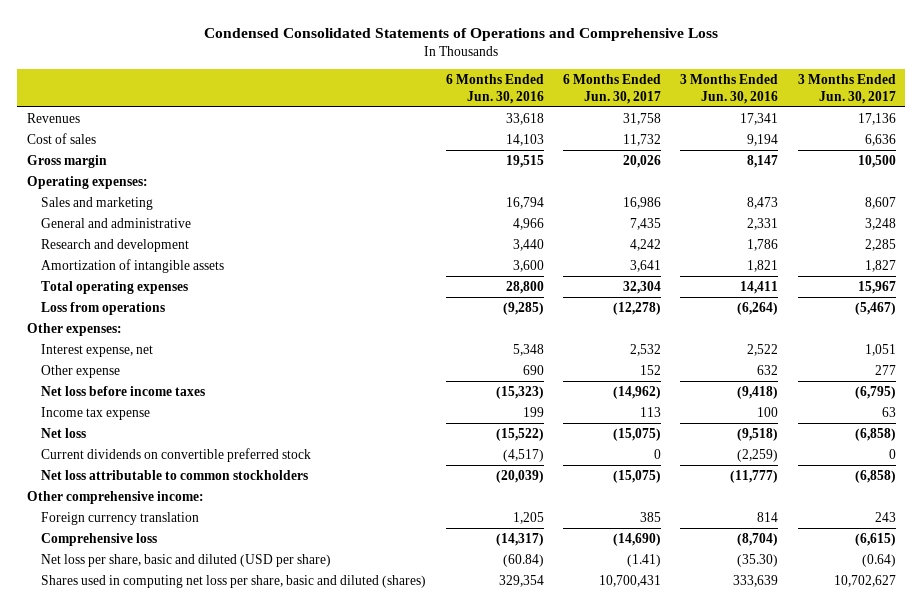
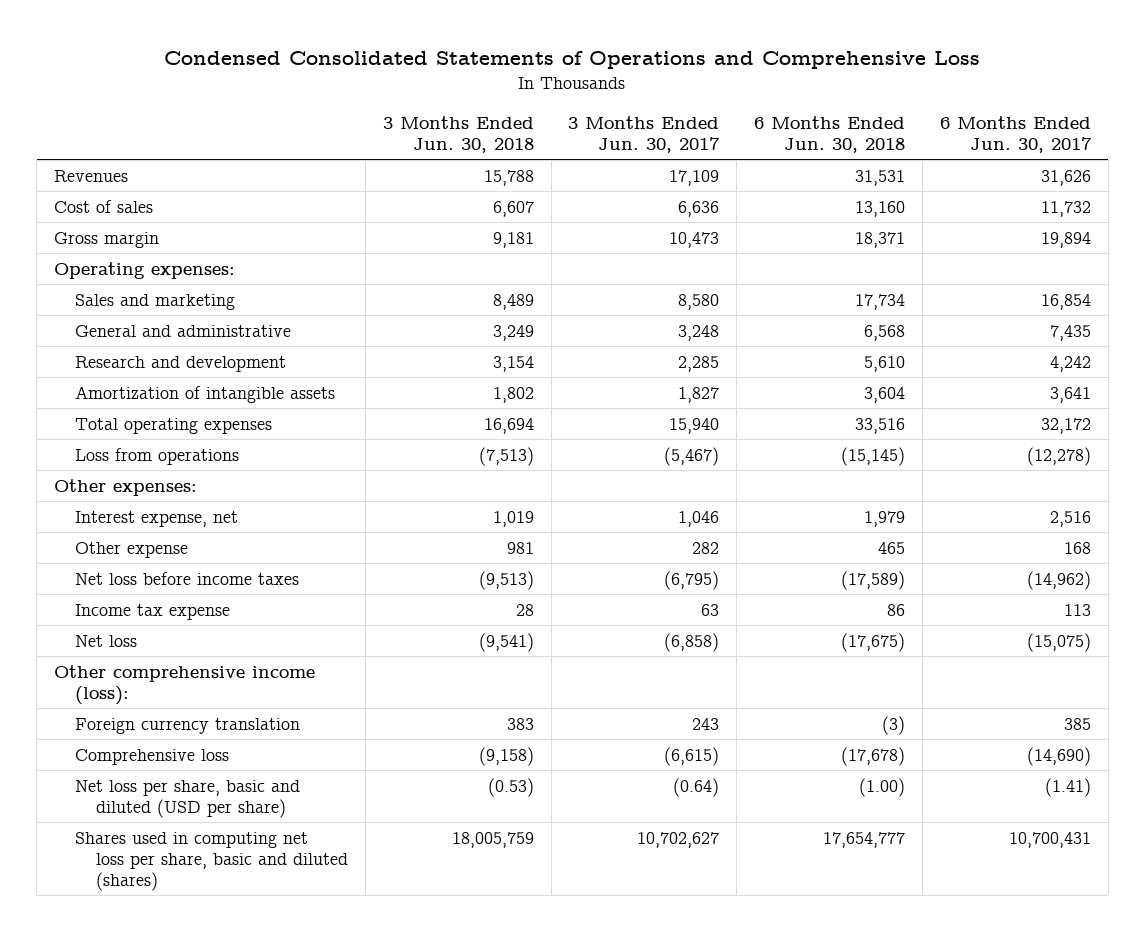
- | 6 Months Ended Jun. 30, 2016 | 6 Months Ended Jun. 30, 2017 | 3 Months Ended Jun. 30, 2016 | 3 Months Ended Jun. 30, 2017
+ | 3 Months Ended Jun. 30, 2018 | 3 Months Ended Jun. 30, 2017 | 6 Months Ended Jun. 30, 2018 | 6 Months Ended Jun. 30, 2017
- Revenues | 33,618 | 31,758 | 17,341 | 17,136
+ Revenues | 15,788 | 17,109 | 31,531 | 31,626
- Gross margin | 19,515 | 20,026 | 8,147 | 10,500
+ Gross margin | 9,181 | 10,473 | 18,371 | 19,894
- Sales and marketing | 16,794 | 16,986 | 8,473 | 8,607
+ Sales and marketing | 8,489 | 8,580 | 17,734 | 16,854
- Total operating expenses | 28,800 | 32,304 | 14,411 | 15,967
+ Total operating expenses | 16,694 | 15,940 | 33,516 | 32,172
- Interest expense, net | 5,348 | 2,532 | 2,522 | 1,051
- Other expense | 690 | 152 | 632 | 277
+ Interest expense, net | 1,019 | 1,046 | 1,979 | 2,516
+ Other expense | 981 | 282 | 465 | 168
- Current dividends on convertible preferred stock | (4,517) | 0 | (2,259) | 0
- Net loss attributable to common stockholders | (20,039) | (15,075) | (11,777) | (6,858)
- Other comprehensive income:
+ Other comprehensive income (loss):

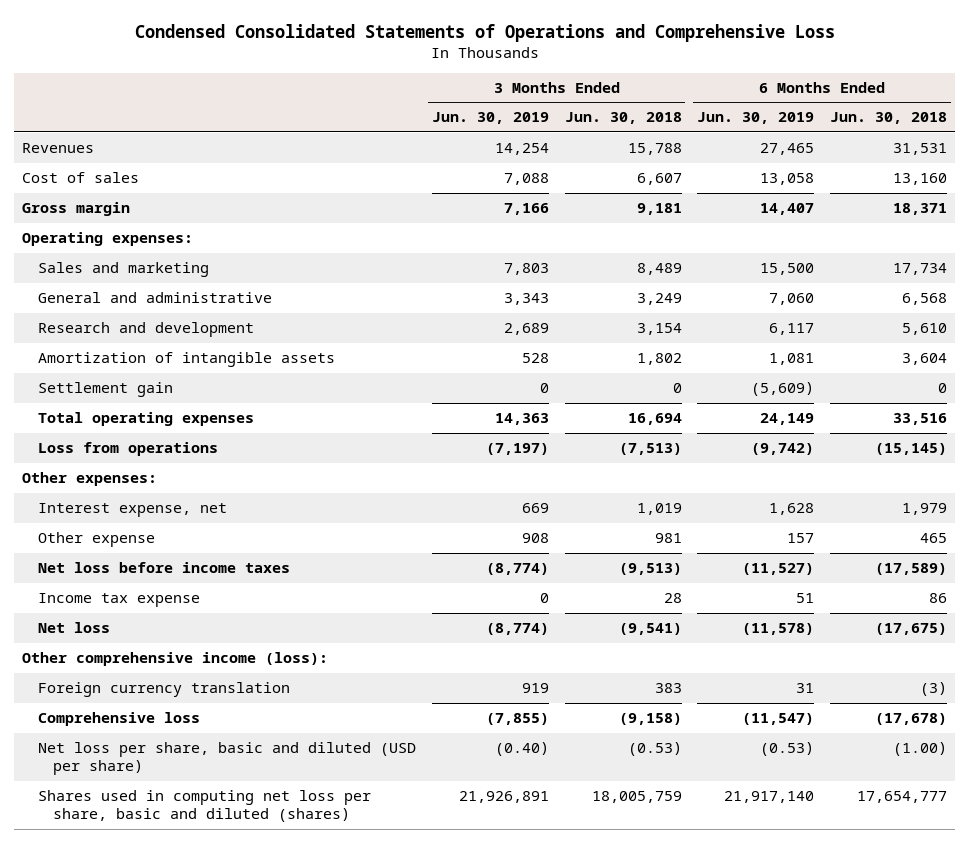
- | 3 Months Ended Jun. 30, 2018 | 3 Months Ended Jun. 30, 2017 | 6 Months Ended Jun. 30, 2018 | 6 Months Ended Jun. 30, 2017
+ | 3 Months Ended Jun. 30, 2019 | 3 Months Ended Jun. 30, 2018 | 6 Months Ended Jun. 30, 2019 | 6 Months Ended Jun. 30, 2018
+ Settlement gain | 0 | 0 | (5,609) | 0

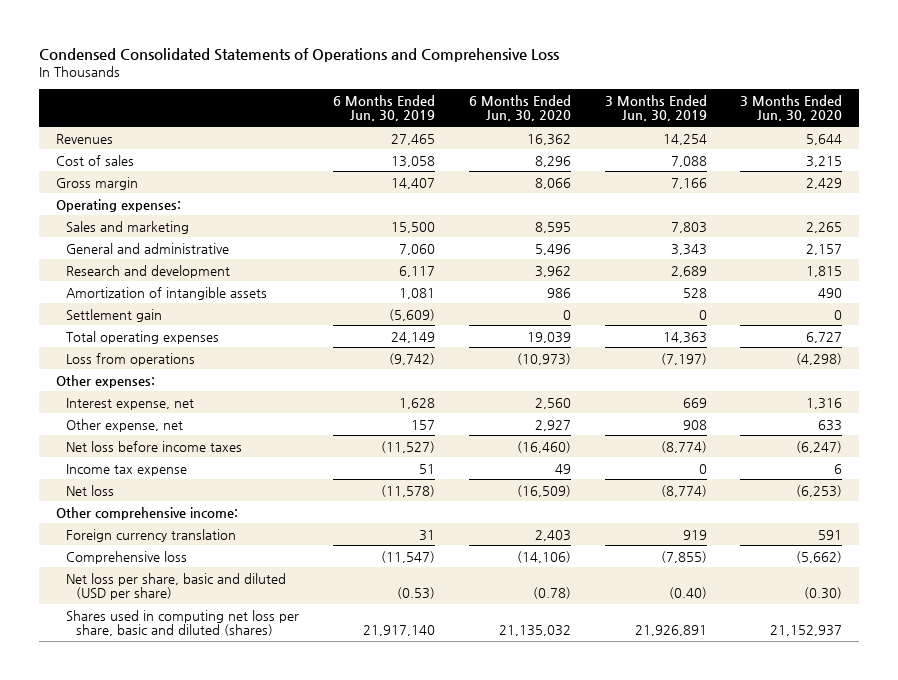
- | 3 Months Ended Jun. 30, 2019 | 3 Months Ended Jun. 30, 2018 | 6 Months Ended Jun. 30, 2019 | 6 Months Ended Jun. 30, 2018
+ | 6 Months Ended Jun. 30, 2019 | 6 Months Ended Jun. 30, 2020 | 3 Months Ended Jun. 30, 2019 | 3 Months Ended Jun. 30, 2020
- Other expense | 908 | 981 | 157 | 465
+ Other expense, net | 157 | 2,927 | 908 | 633
- Other comprehensive income (loss):
+ Other comprehensive income:

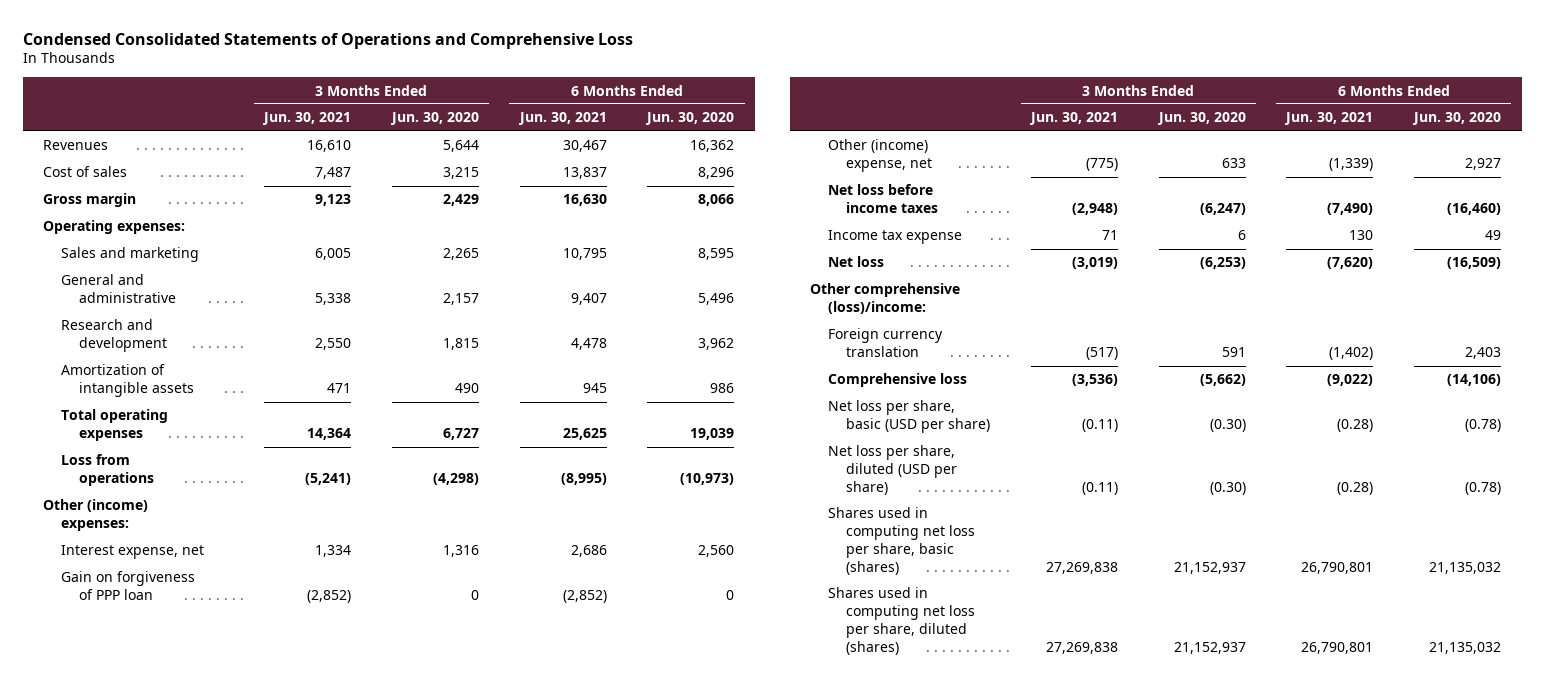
- | 6 Months Ended Jun. 30, 2019 | 6 Months Ended Jun. 30, 2020 | 3 Months Ended Jun. 30, 2019 | 3 Months Ended Jun. 30, 2020
+ | 3 Months Ended Jun. 30, 2021 | 3 Months Ended Jun. 30, 2020 | 6 Months Ended Jun. 30, 2021 | 6 Months Ended Jun. 30, 2020
- Settlement gain | (5,609) | 0 | 0 | 0
- Other expenses:
+ Other (income) expenses:
- Other expense, net | 157 | 2,927 | 908 | 633
+ Gain on forgiveness of PPP loan | (2,852) | 0 | (2,852) | 0
+ Other (income) expense, net | (775) | 633 | (1,339) | 2,927
- Other comprehensive income:
+ Other comprehensive (loss)/income:
- Net loss per share, basic and diluted (USD per share) | (0.53) | (0.78) | (0.40) | (0.30)
- Shares used in computing net loss per share, basic and diluted (shares) | 21,917,140 | 21,135,032 | 21,926,891 | 21,152,937
+ Net loss per share, basic (USD per share) | (0.11) | (0.30) | (0.28) | (0.78)
+ Net loss per share, diluted (USD per share) | (0.11) | (0.30) | (0.28) | (0.78)
+ Shares used in computing net loss per share, basic (shares) | 27,269,838 | 21,152,937 | 26,790,801 | 21,135,032
+ Shares used in computing net loss per share, diluted (shares) | 27,269,838 | 21,152,937 | 26,790,801 | 21,135,032

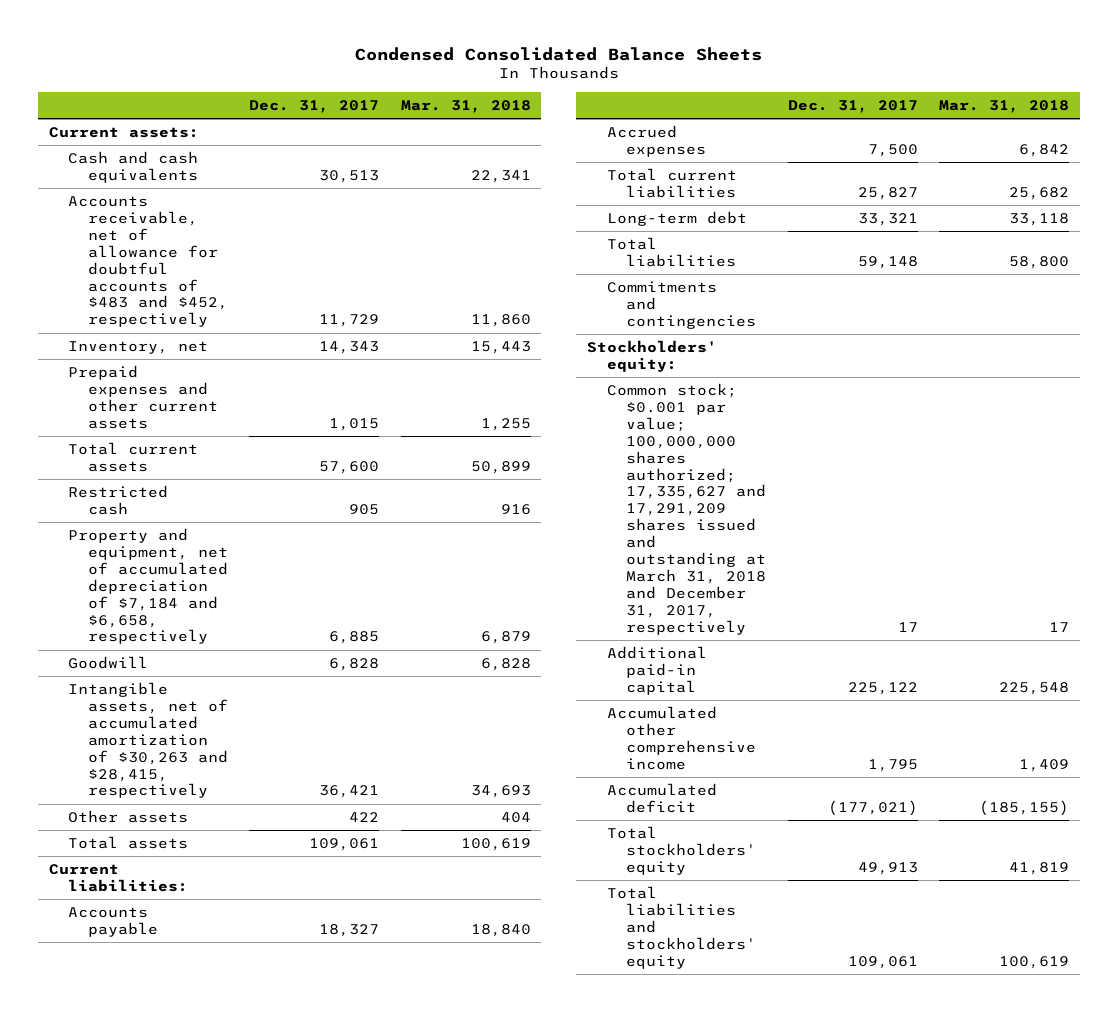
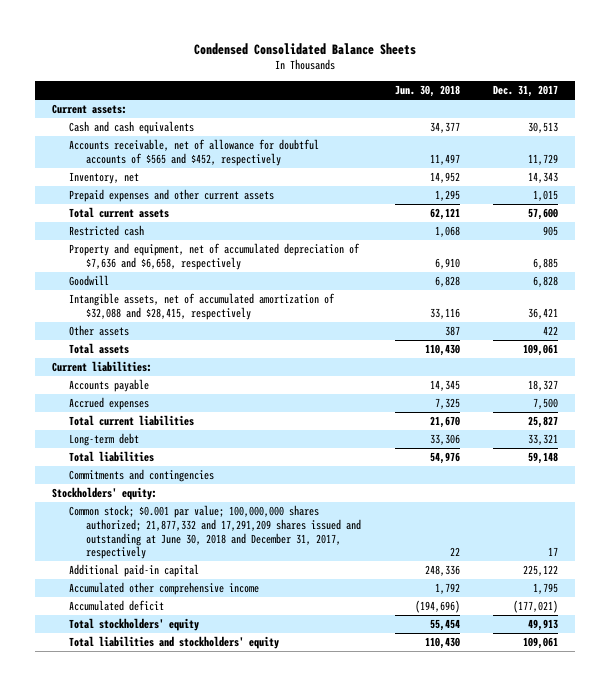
- | Dec. 31, 2017 | Mar. 31, 2018
+ | Jun. 30, 2018 | Dec. 31, 2017
- Accounts receivable, net of allowance for doubtful accounts of $483 and $452, respectively | 11,729 | 11,860
+ Accounts receivable, net of allowance for doubtful accounts of $565 and $452, respectively | 11,497 | 11,729
- Property and equipment, net of accumulated depreciation of $7,184 and $6,658, respectively | 6,885 | 6,879
+ Property and equipment, net of accumulated depreciation of $7,636 and $6,658, respectively | 6,910 | 6,885
- Intangible assets, net of accumulated amortization of $30,263 and $28,415, respectively | 36,421 | 34,693
+ Intangible assets, net of accumulated amortization of $32,088 and $28,415, respectively | 33,116 | 36,421
- Common stock; $0.001 par value; 100,000,000 shares authorized; 17,335,627 and 17,291,209 shares issued and outstanding at March 31, 2018 and December 31, 2017, respectively | 17 | 17
+ Common stock; $0.001 par value; 100,000,000 shares authorized; 21,877,332 and 17,291,209 shares issued and outstanding at June 30, 2018 and December 31, 2017, respectively | 22 | 17

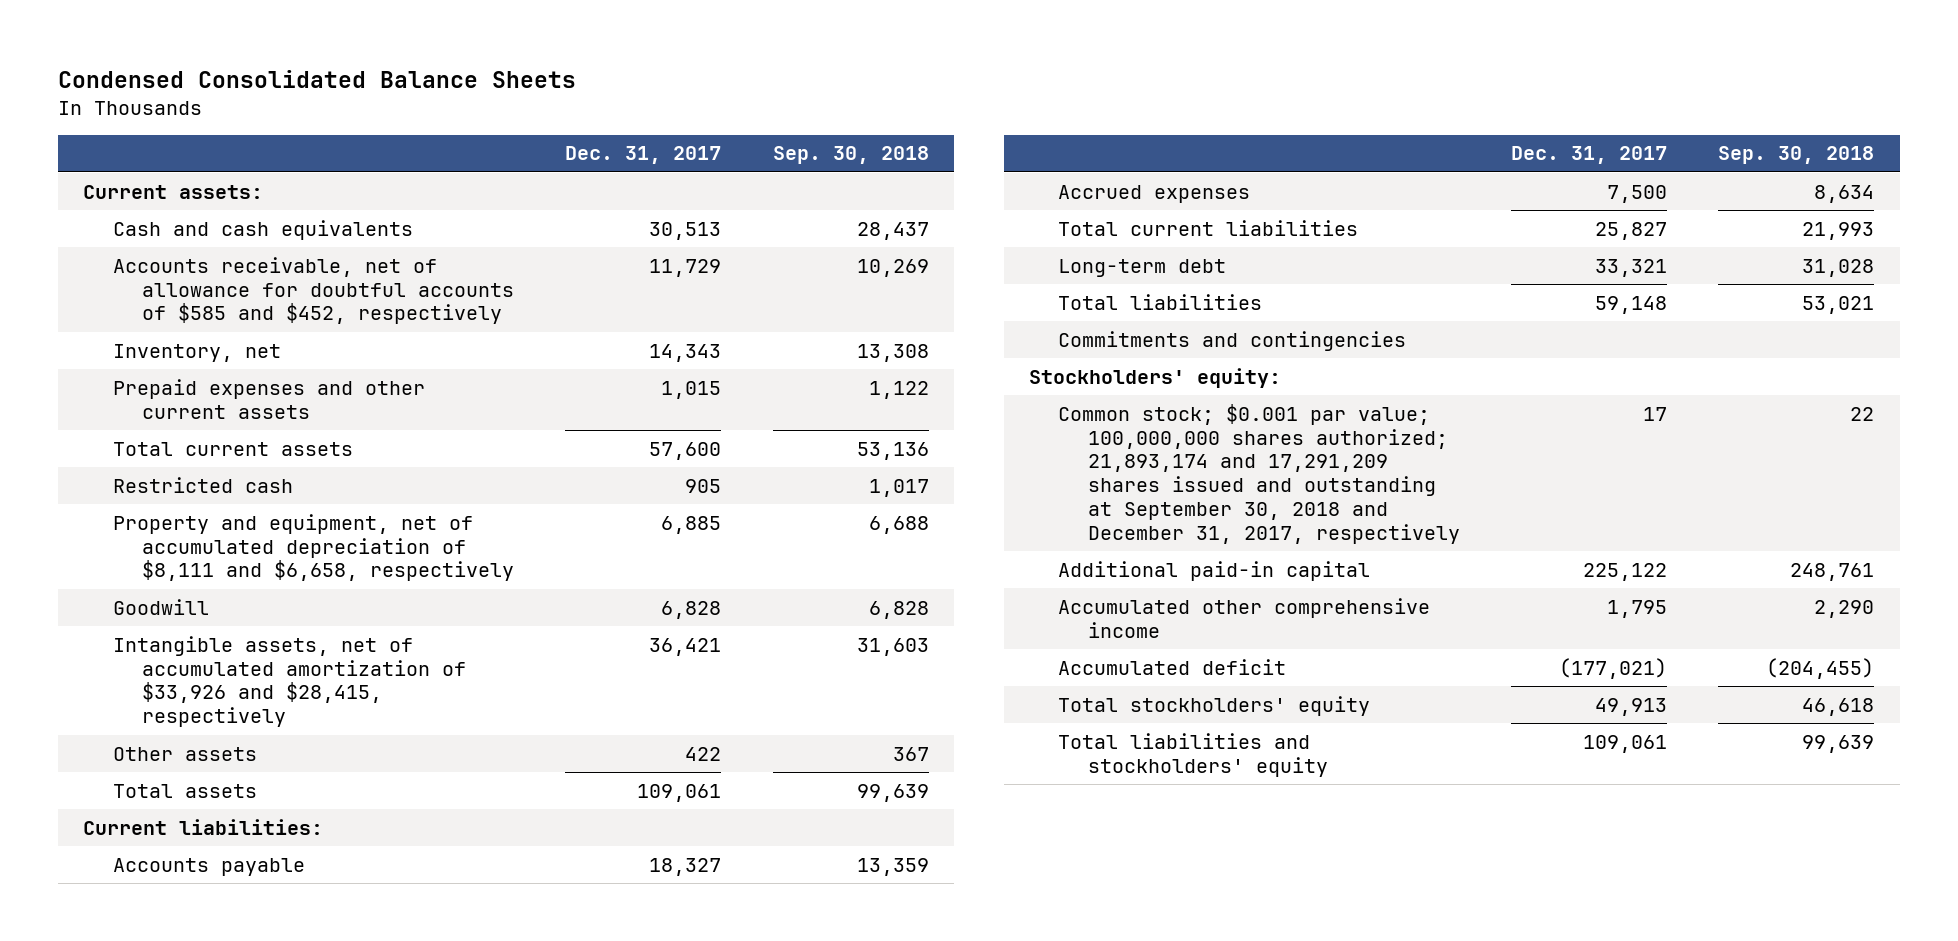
- | Jun. 30, 2018 | Dec. 31, 2017
+ | Dec. 31, 2017 | Sep. 30, 2018
- Accounts receivable, net of allowance for doubtful accounts of $565 and $452, respectively | 11,497 | 11,729
+ Accounts receivable, net of allowance for doubtful accounts of $585 and $452, respectively | 11,729 | 10,269
- Property and equipment, net of accumulated depreciation of $7,636 and $6,658, respectively | 6,910 | 6,885
+ Property and equipment, net of accumulated depreciation of $8,111 and $6,658, respectively | 6,885 | 6,688
- Intangible assets, net of accumulated amortization of $32,088 and $28,415, respectively | 33,116 | 36,421
+ Intangible assets, net of accumulated amortization of $33,926 and $28,415, respectively | 36,421 | 31,603
- Common stock; $0.001 par value; 100,000,000 shares authorized; 21,877,332 and 17,291,209 shares issued and outstanding at June 30, 2018 and December 31, 2017, respectively | 22 | 17
+ Common stock; $0.001 par value; 100,000,000 shares authorized; 21,893,174 and 17,291,209 shares issued and outstanding at September 30, 2018 and December 31, 2017, respectively | 17 | 22

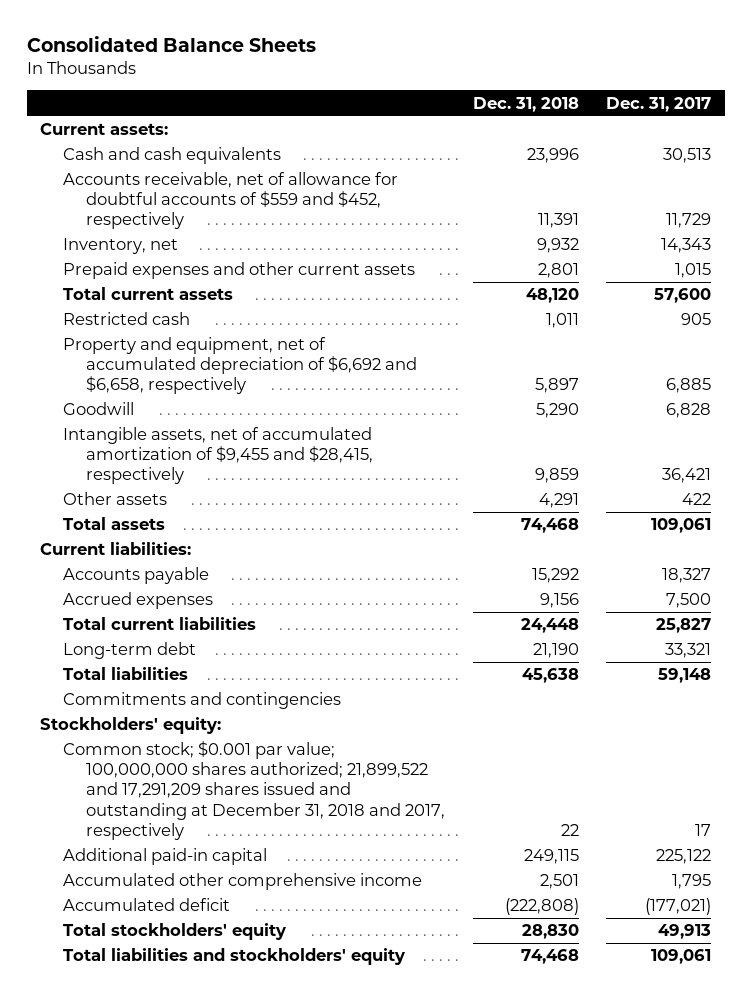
- Condensed Consolidated Balance Sheets
+ Consolidated Balance Sheets
- | Dec. 31, 2017 | Sep. 30, 2018
+ | Dec. 31, 2018 | Dec. 31, 2017
- Accounts receivable, net of allowance for doubtful accounts of $585 and $452, respectively | 11,729 | 10,269
+ Accounts receivable, net of allowance for doubtful accounts of $559 and $452, respectively | 11,391 | 11,729
- Property and equipment, net of accumulated depreciation of $8,111 and $6,658, respectively | 6,885 | 6,688
+ Property and equipment, net of accumulated depreciation of $6,692 and $6,658, respectively | 5,897 | 6,885
- Intangible assets, net of accumulated amortization of $33,926 and $28,415, respectively | 36,421 | 31,603
+ Intangible assets, net of accumulated amortization of $9,455 and $28,415, respectively | 9,859 | 36,421
- Common stock; $0.001 par value; 100,000,000 shares authorized; 21,893,174 and 17,291,209 shares issued and outstanding at September 30, 2018 and December 31, 2017, respectively | 17 | 22
+ Common stock; $0.001 par value; 100,000,000 shares authorized; 21,899,522 and 17,291,209 shares issued and outstanding at December 31, 2018 and 2017, respectively | 22 | 17

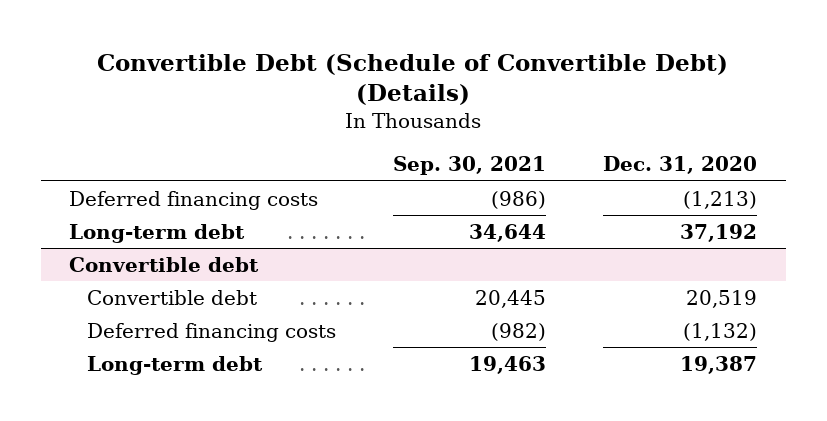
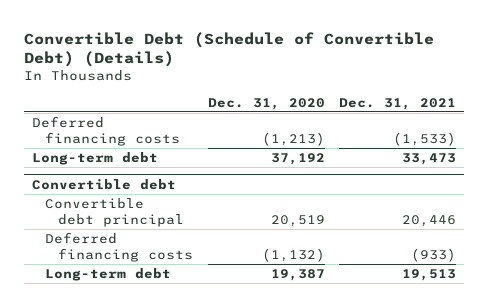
- | Sep. 30, 2021 | Dec. 31, 2020
+ | Dec. 31, 2020 | Dec. 31, 2021
@ Convertible debt
- Convertible debt | 20,445 | 20,519
+ Convertible debt principal | 20,519 | 20,446

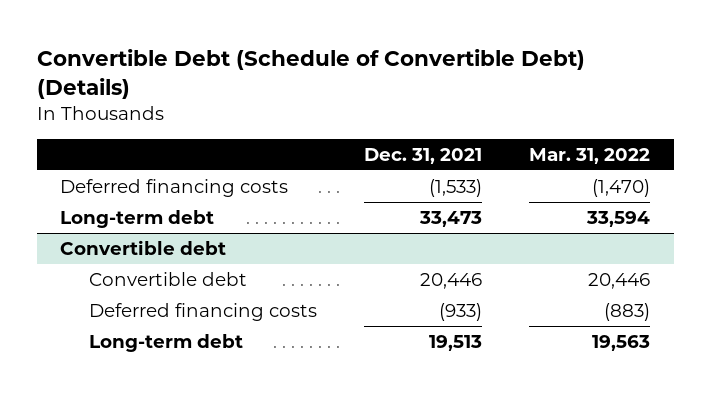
- | Dec. 31, 2020 | Dec. 31, 2021
+ | Dec. 31, 2021 | Mar. 31, 2022
@ Convertible debt
- Convertible debt principal | 20,519 | 20,446
+ Convertible debt | 20,446 | 20,446

